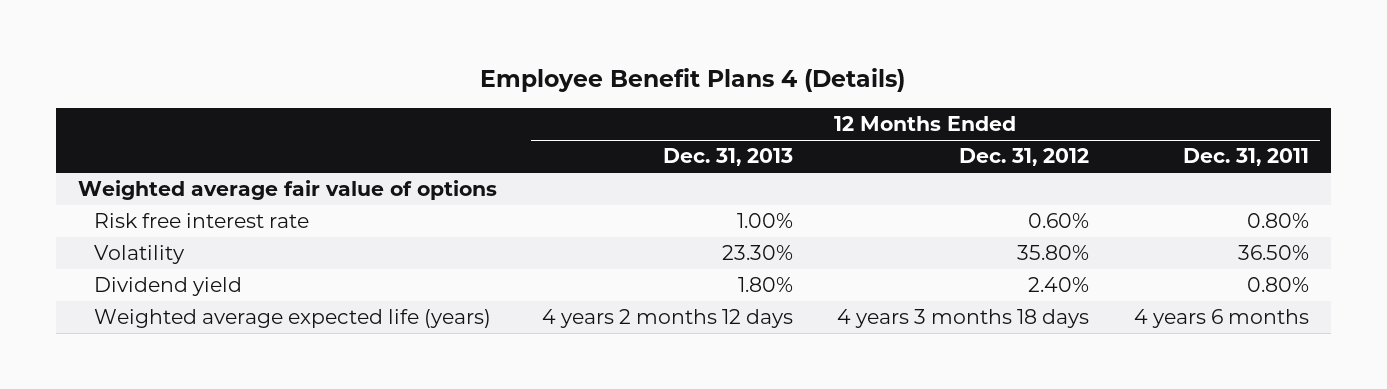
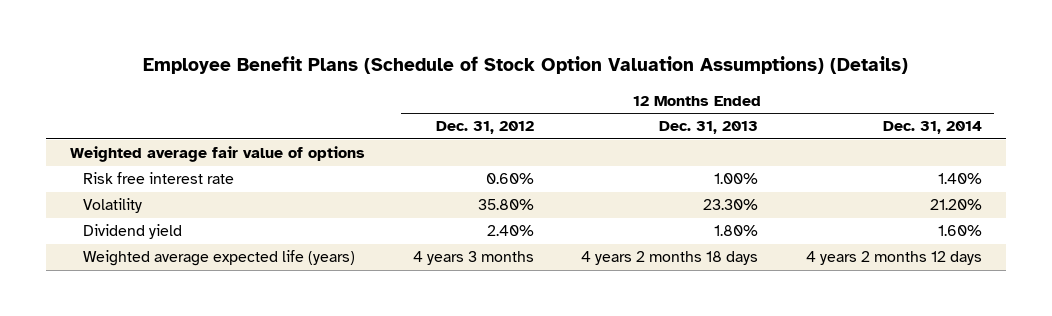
- Employee Benefit Plans 4 (Details)
+ Employee Benefit Plans (Schedule of Stock Option Valuation Assumptions) (Details)
- | 12 Months Ended Dec. 31, 2013 | 12 Months Ended Dec. 31, 2012 | 12 Months Ended Dec. 31, 2011
+ | 12 Months Ended Dec. 31, 2012 | 12 Months Ended Dec. 31, 2013 | 12 Months Ended Dec. 31, 2014
- Weighted average expected life (years) | 4 years 2 months 12 days | 4 years 3 months 18 days | 4 years 6 months
+ Weighted average expected life (years) | 4 years 3 months | 4 years 2 months 18 days | 4 years 2 months 12 days

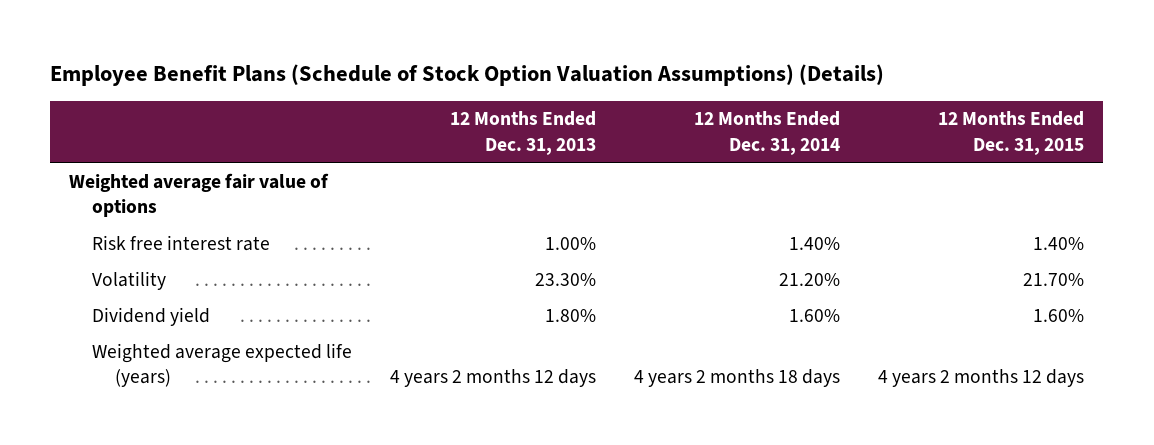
- | 12 Months Ended Dec. 31, 2012 | 12 Months Ended Dec. 31, 2013 | 12 Months Ended Dec. 31, 2014
+ | 12 Months Ended Dec. 31, 2013 | 12 Months Ended Dec. 31, 2014 | 12 Months Ended Dec. 31, 2015
- Weighted average expected life (years) | 4 years 3 months | 4 years 2 months 18 days | 4 years 2 months 12 days
+ Weighted average expected life (years) | 4 years 2 months 12 days | 4 years 2 months 18 days | 4 years 2 months 12 days

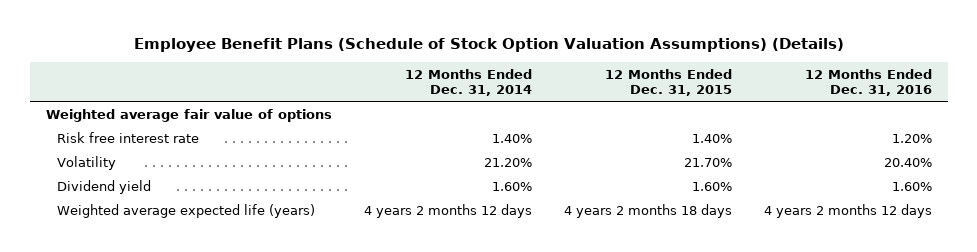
- | 12 Months Ended Dec. 31, 2013 | 12 Months Ended Dec. 31, 2014 | 12 Months Ended Dec. 31, 2015
+ | 12 Months Ended Dec. 31, 2014 | 12 Months Ended Dec. 31, 2015 | 12 Months Ended Dec. 31, 2016
- Weighted average expected life (years) | 4 years 2 months 12 days | 4 years 2 months 18 days | 4 years 2 months 12 days
+ Weighted average expected life (years) | 4 years 2 months 12 days | 4 years 2 months 18 days | 4 years 2 months 12 days

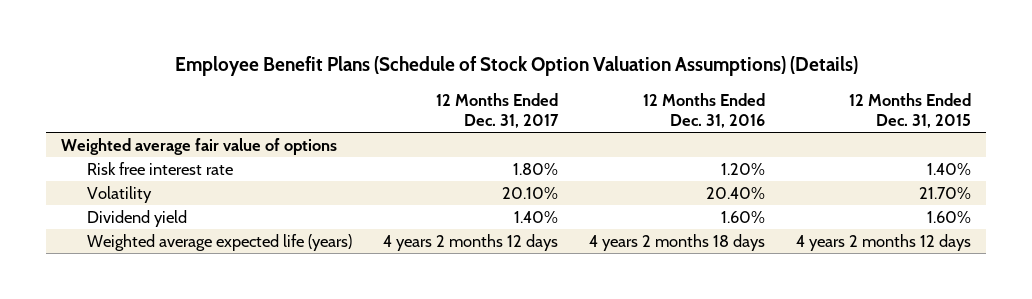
- | 12 Months Ended Dec. 31, 2014 | 12 Months Ended Dec. 31, 2015 | 12 Months Ended Dec. 31, 2016
+ | 12 Months Ended Dec. 31, 2017 | 12 Months Ended Dec. 31, 2016 | 12 Months Ended Dec. 31, 2015
- Weighted average expected life (years) | 4 years 2 months 12 days | 4 years 2 months 18 days | 4 years 2 months 12 days
+ Weighted average expected life (years) | 4 years 2 months 12 days | 4 years 2 months 18 days | 4 years 2 months 12 days

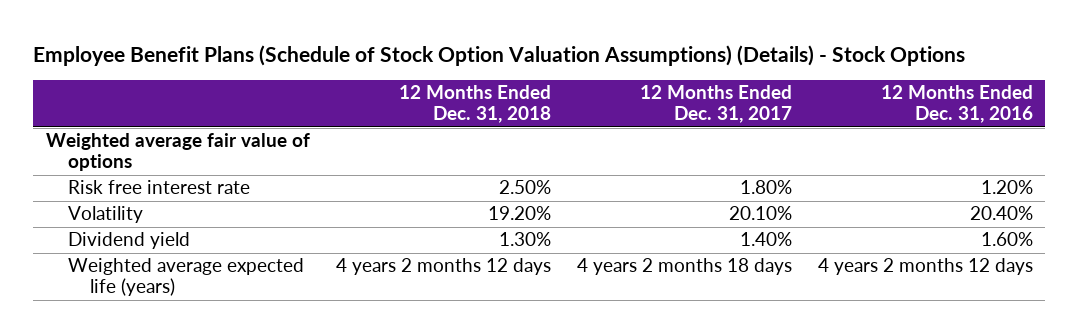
- Employee Benefit Plans (Schedule of Stock Option Valuation Assumptions) (Details)
+ Employee Benefit Plans (Schedule of Stock Option Valuation Assumptions) (Details) - Stock Options
- | 12 Months Ended Dec. 31, 2017 | 12 Months Ended Dec. 31, 2016 | 12 Months Ended Dec. 31, 2015
+ | 12 Months Ended Dec. 31, 2018 | 12 Months Ended Dec. 31, 2017 | 12 Months Ended Dec. 31, 2016
- Weighted average expected life (years) | 4 years 2 months 12 days | 4 years 2 months 18 days | 4 years 2 months 12 days
+ Weighted average expected life (years) | 4 years 2 months 12 days | 4 years 2 months 18 days | 4 years 2 months 12 days

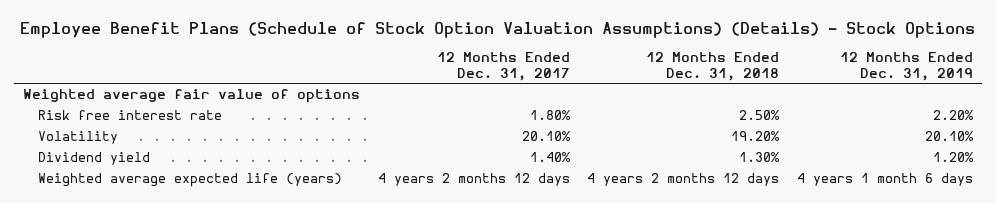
- | 12 Months Ended Dec. 31, 2018 | 12 Months Ended Dec. 31, 2017 | 12 Months Ended Dec. 31, 2016
+ | 12 Months Ended Dec. 31, 2017 | 12 Months Ended Dec. 31, 2018 | 12 Months Ended Dec. 31, 2019
- Weighted average expected life (years) | 4 years 2 months 12 days | 4 years 2 months 18 days | 4 years 2 months 12 days
+ Weighted average expected life (years) | 4 years 2 months 12 days | 4 years 2 months 12 days | 4 years 1 month 6 days

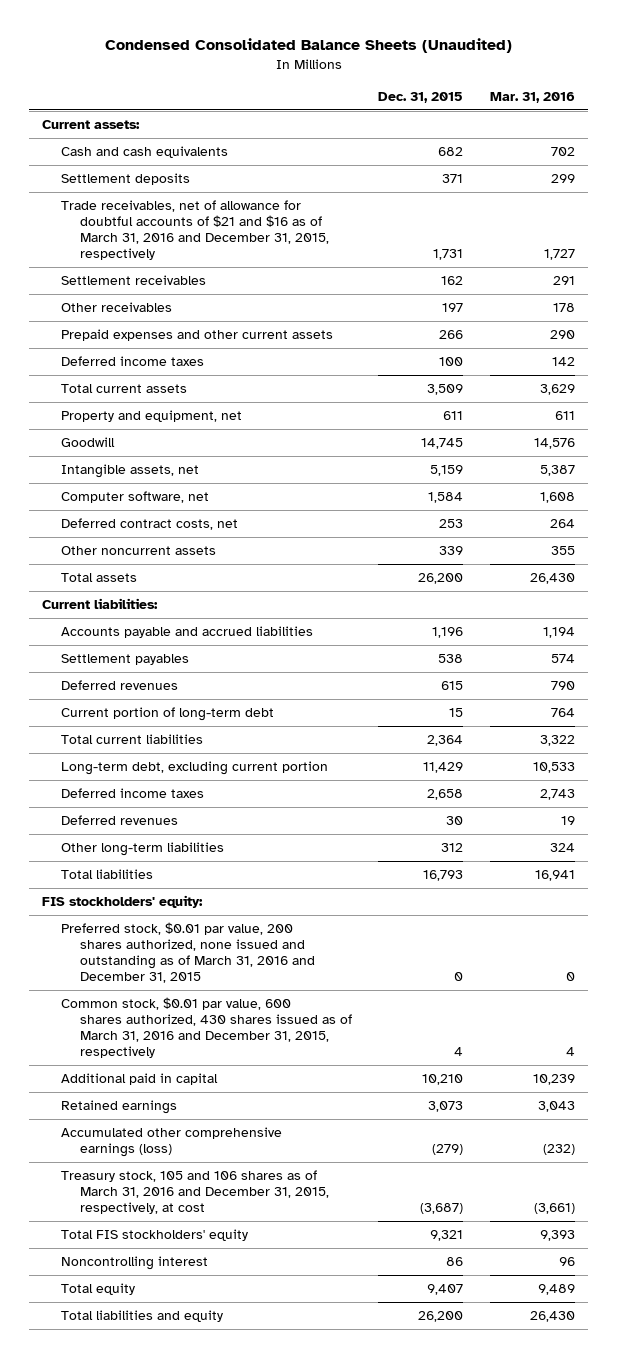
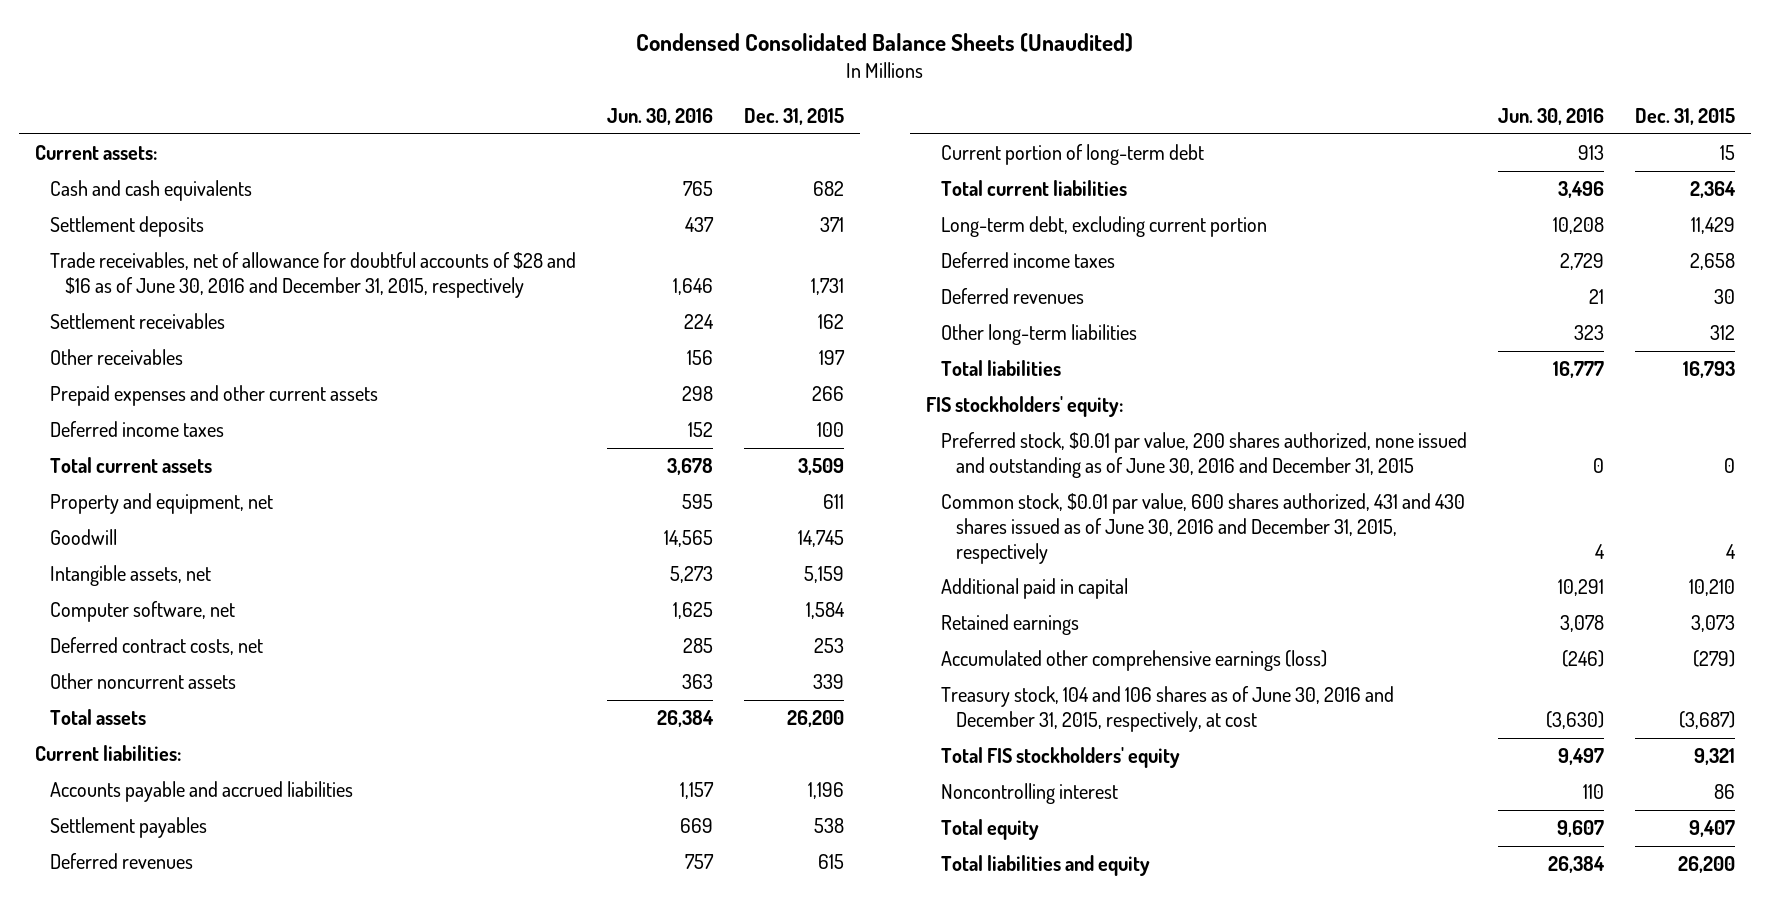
- | Dec. 31, 2015 | Mar. 31, 2016
+ | Jun. 30, 2016 | Dec. 31, 2015
- Trade receivables, net of allowance for doubtful accounts of $21 and $16 as of March 31, 2016 and December 31, 2015, respectively | 1,731 | 1,727
+ Trade receivables, net of allowance for doubtful accounts of $28 and $16 as of June 30, 2016 and December 31, 2015, respectively | 1,646 | 1,731
- Preferred stock, $0.01 par value, 200 shares authorized, none issued and outstanding as of March 31, 2016 and December 31, 2015 | 0 | 0
- Common stock, $0.01 par value, 600 shares authorized, 430 shares issued as of March 31, 2016 and December 31, 2015, respectively | 4 | 4
+ Preferred stock, $0.01 par value, 200 shares authorized, none issued and outstanding as of June 30, 2016 and December 31, 2015 | 0 | 0
+ Common stock, $0.01 par value, 600 shares authorized, 431 and 430 shares issued as of June 30, 2016 and December 31, 2015, respectively | 4 | 4
- Treasury stock, 105 and 106 shares as of March 31, 2016 and December 31, 2015, respectively, at cost | (3,687) | (3,661)
+ Treasury stock, 104 and 106 shares as of June 30, 2016 and December 31, 2015, respectively, at cost | (3,630) | (3,687)

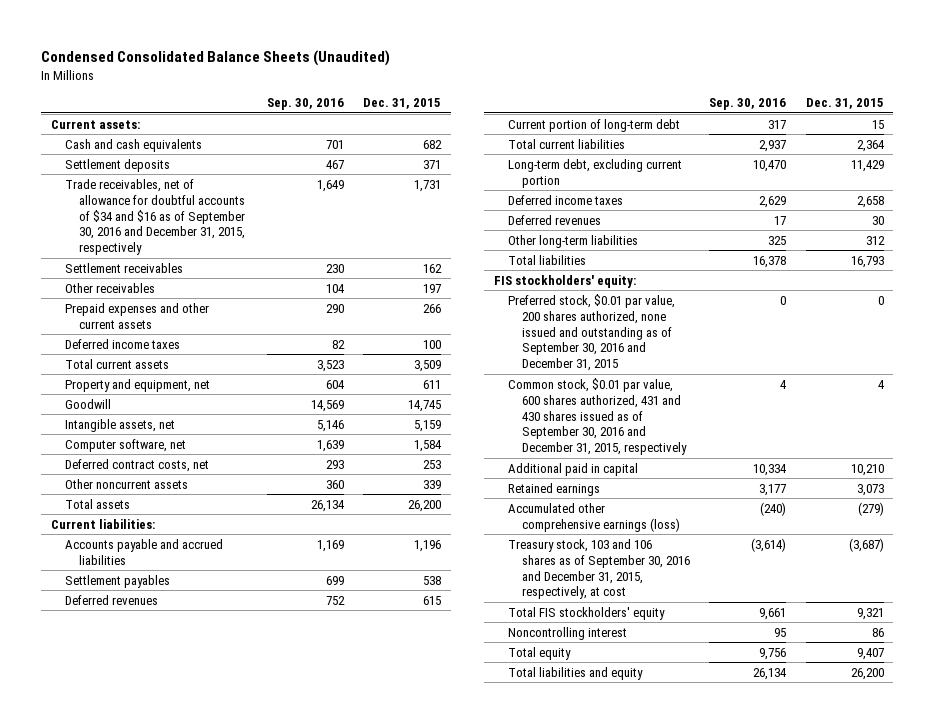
- | Jun. 30, 2016 | Dec. 31, 2015
+ | Sep. 30, 2016 | Dec. 31, 2015
- Trade receivables, net of allowance for doubtful accounts of $28 and $16 as of June 30, 2016 and December 31, 2015, respectively | 1,646 | 1,731
+ Trade receivables, net of allowance for doubtful accounts of $34 and $16 as of September 30, 2016 and December 31, 2015, respectively | 1,649 | 1,731
- Preferred stock, $0.01 par value, 200 shares authorized, none issued and outstanding as of June 30, 2016 and December 31, 2015 | 0 | 0
- Common stock, $0.01 par value, 600 shares authorized, 431 and 430 shares issued as of June 30, 2016 and December 31, 2015, respectively | 4 | 4
+ Preferred stock, $0.01 par value, 200 shares authorized, none issued and outstanding as of September 30, 2016 and December 31, 2015 | 0 | 0
+ Common stock, $0.01 par value, 600 shares authorized, 431 and 430 shares issued as of September 30, 2016 and December 31, 2015, respectively | 4 | 4
- Treasury stock, 104 and 106 shares as of June 30, 2016 and December 31, 2015, respectively, at cost | (3,630) | (3,687)
+ Treasury stock, 103 and 106 shares as of September 30, 2016 and December 31, 2015, respectively, at cost | (3,614) | (3,687)

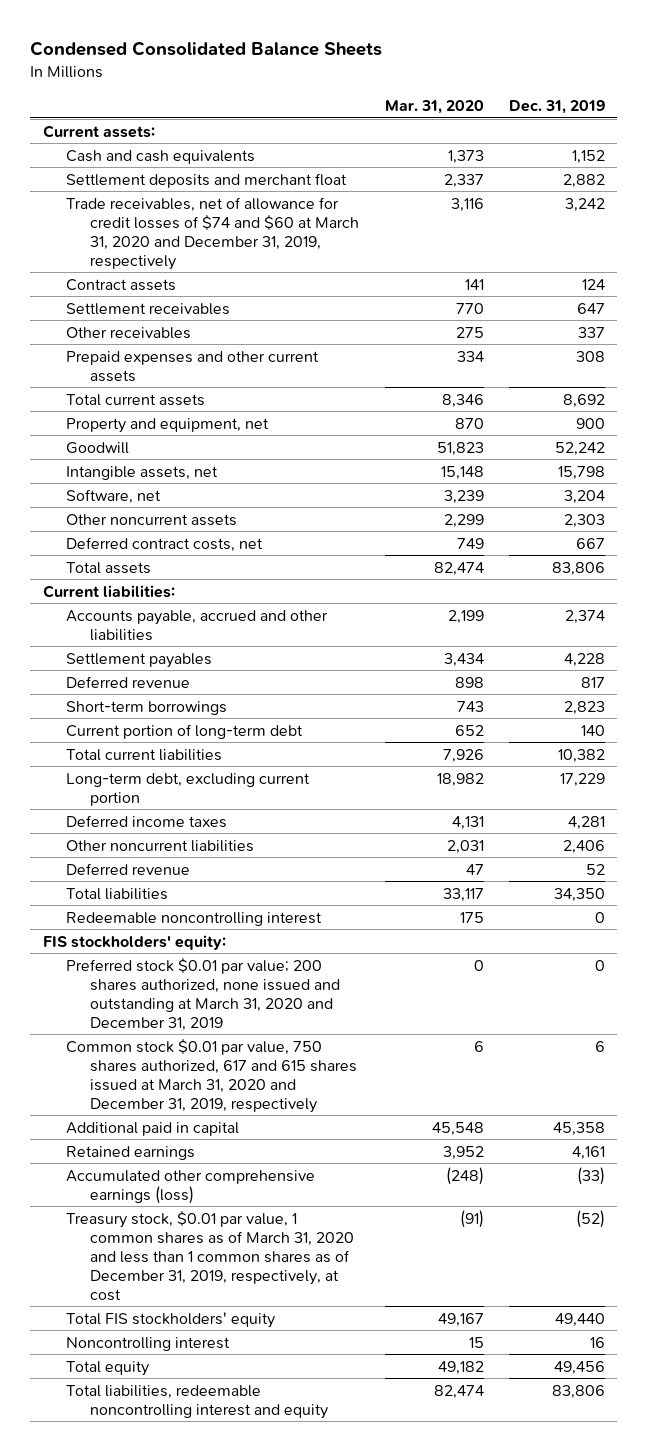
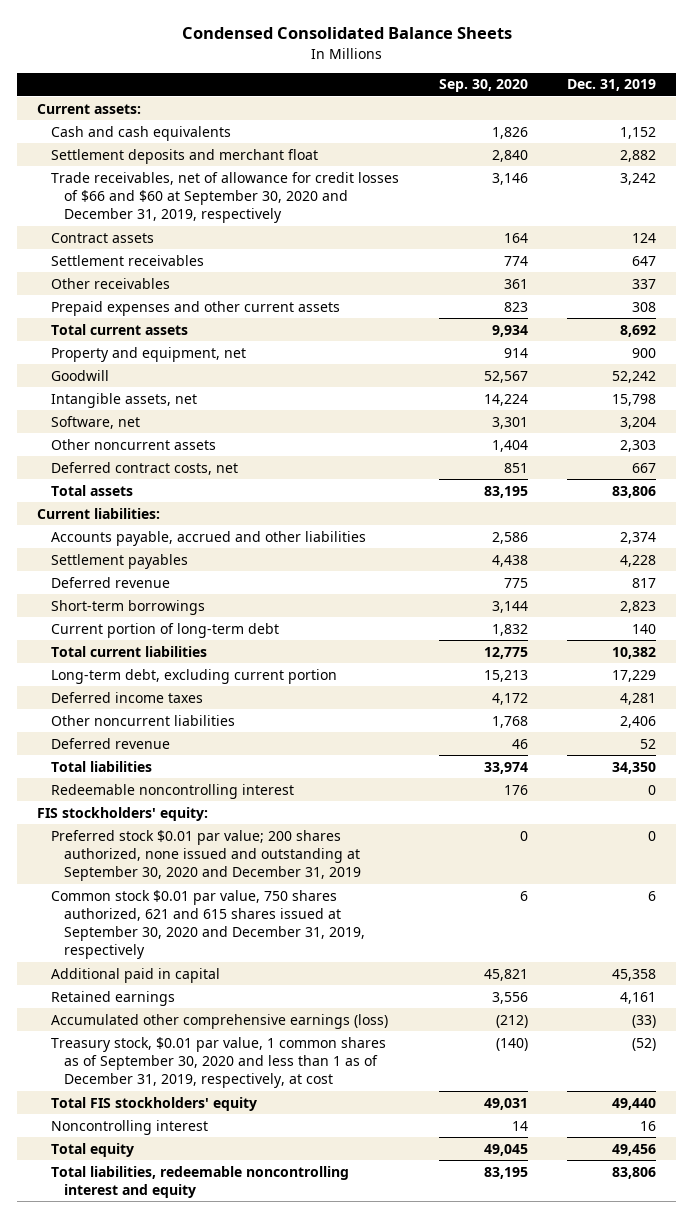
- | Mar. 31, 2020 | Dec. 31, 2019
+ | Sep. 30, 2020 | Dec. 31, 2019
- Trade receivables, net of allowance for credit losses of $74 and $60 at March 31, 2020 and December 31, 2019, respectively | 3,116 | 3,242
+ Trade receivables, net of allowance for credit losses of $66 and $60 at September 30, 2020 and December 31, 2019, respectively | 3,146 | 3,242
- Preferred stock $0.01 par value; 200 shares authorized, none issued and outstanding at March 31, 2020 and December 31, 2019 | 0 | 0
- Common stock $0.01 par value, 750 shares authorized, 617 and 615 shares issued at March 31, 2020 and December 31, 2019, respectively | 6 | 6
+ Preferred stock $0.01 par value; 200 shares authorized, none issued and outstanding at September 30, 2020 and December 31, 2019 | 0 | 0
+ Common stock $0.01 par value, 750 shares authorized, 621 and 615 shares issued at September 30, 2020 and December 31, 2019, respectively | 6 | 6
- Treasury stock, $0.01 par value, 1 common shares as of March 31, 2020 and less than 1 common shares as of December 31, 2019, respectively, at cost | (91) | (52)
+ Treasury stock, $0.01 par value, 1 common shares as of September 30, 2020 and less than 1 as of December 31, 2019, respectively, at cost | (140) | (52)

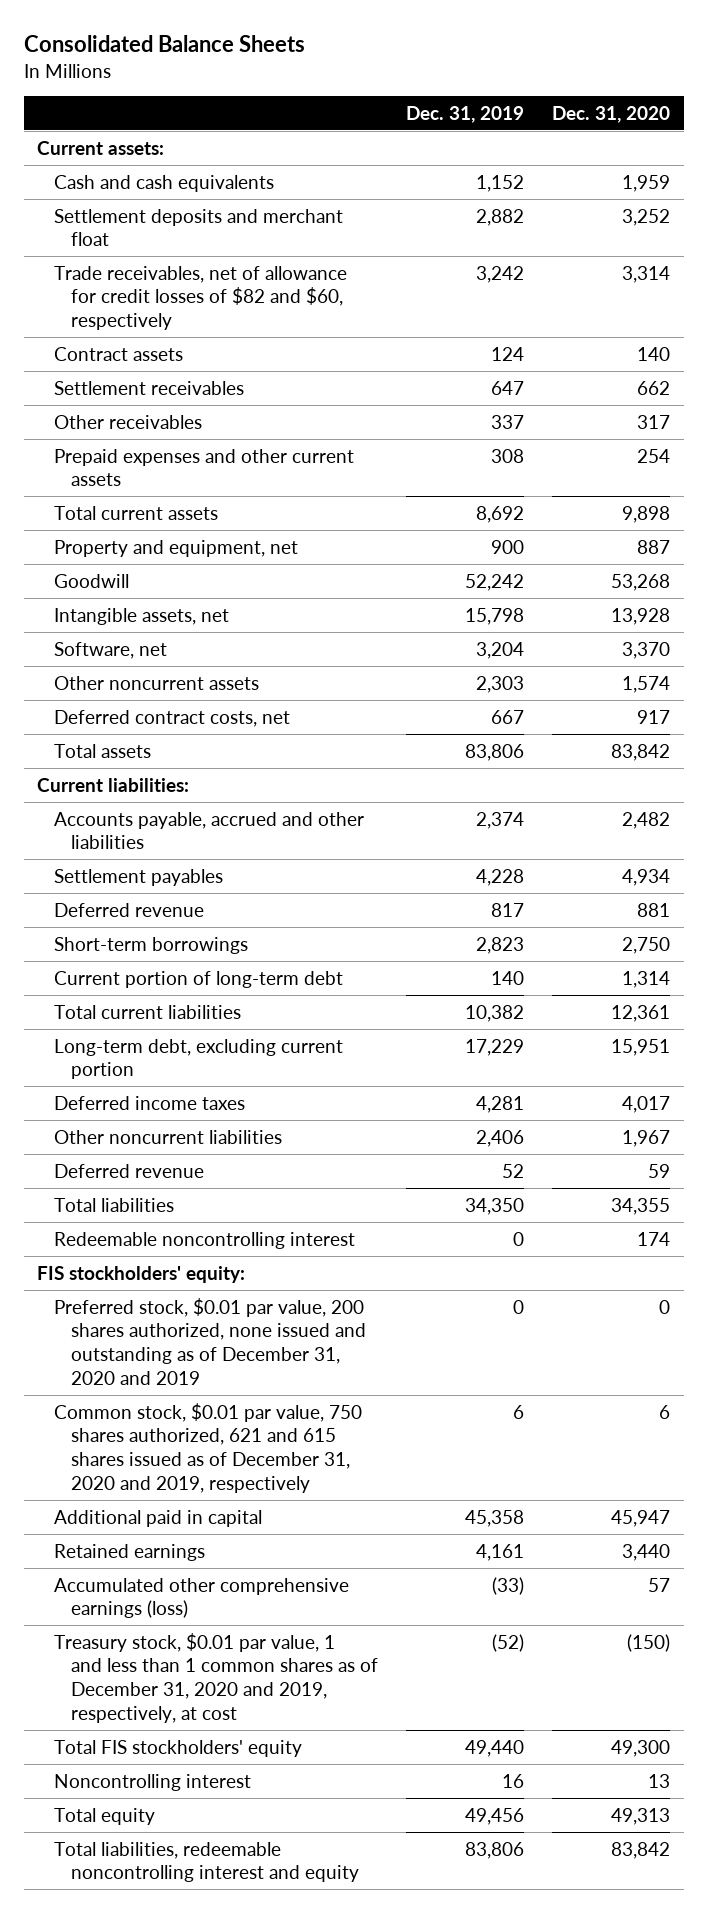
- Condensed Consolidated Balance Sheets
+ Consolidated Balance Sheets
- | Sep. 30, 2020 | Dec. 31, 2019
+ | Dec. 31, 2019 | Dec. 31, 2020
- Trade receivables, net of allowance for credit losses of $66 and $60 at September 30, 2020 and December 31, 2019, respectively | 3,146 | 3,242
+ Trade receivables, net of allowance for credit losses of $82 and $60, respectively | 3,242 | 3,314
- Preferred stock $0.01 par value; 200 shares authorized, none issued and outstanding at September 30, 2020 and December 31, 2019 | 0 | 0
- Common stock $0.01 par value, 750 shares authorized, 621 and 615 shares issued at September 30, 2020 and December 31, 2019, respectively | 6 | 6
+ Preferred stock, $0.01 par value, 200 shares authorized, none issued and outstanding as of December 31, 2020 and 2019 | 0 | 0
+ Common stock, $0.01 par value, 750 shares authorized, 621 and 615 shares issued as of December 31, 2020 and 2019, respectively | 6 | 6
- Treasury stock, $0.01 par value, 1 common shares as of September 30, 2020 and less than 1 as of December 31, 2019, respectively, at cost | (140) | (52)
+ Treasury stock, $0.01 par value, 1 and less than 1 common shares as of December 31, 2020 and 2019, respectively, at cost | (52) | (150)

